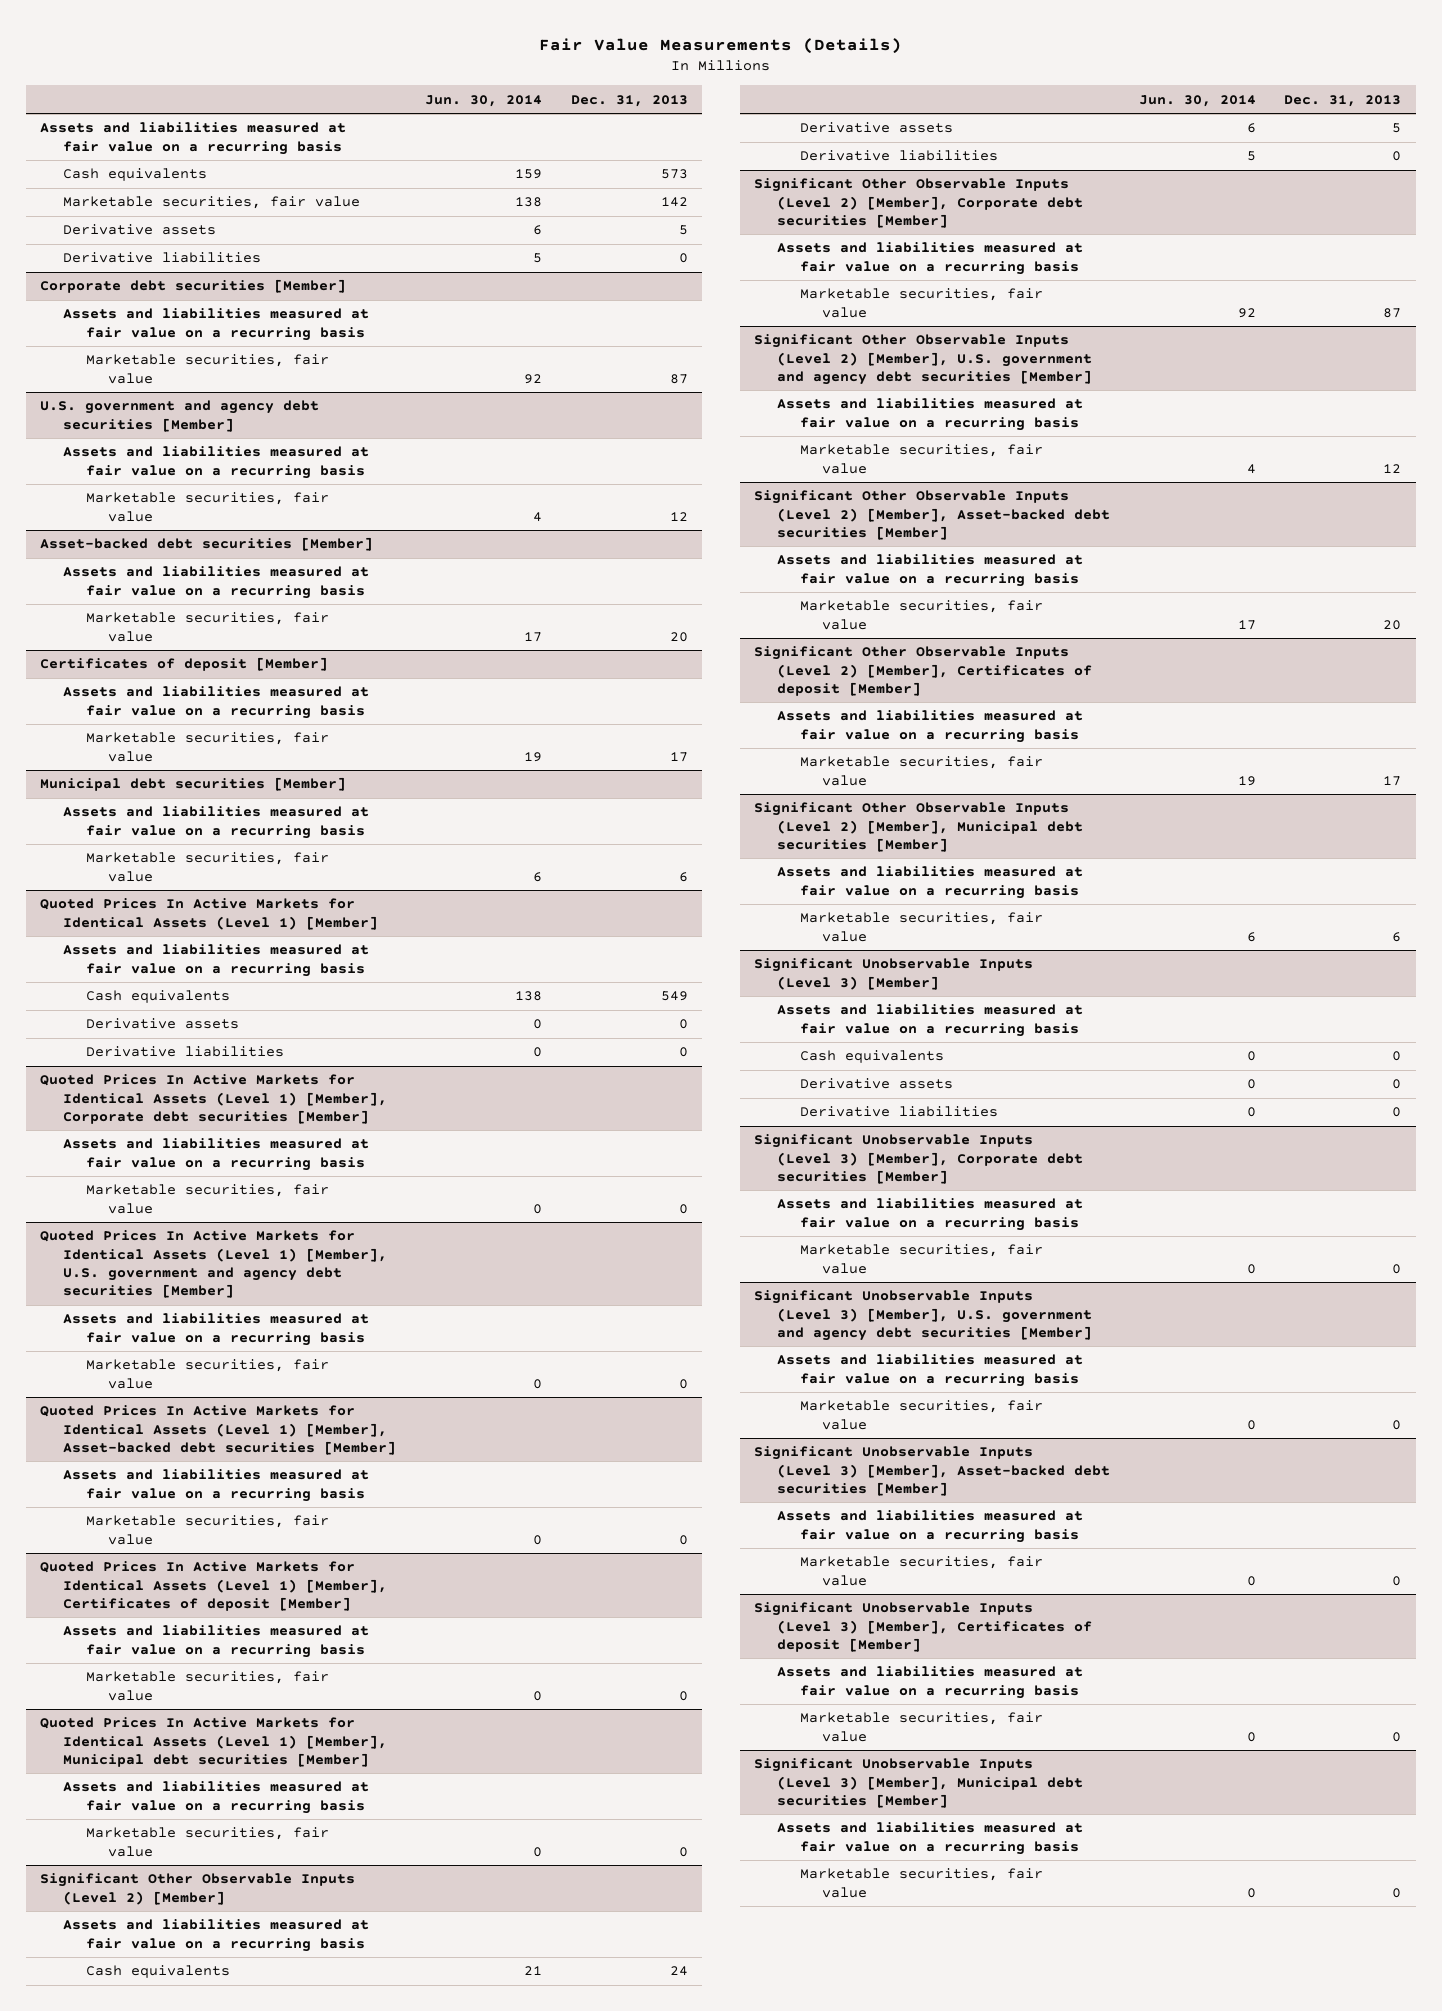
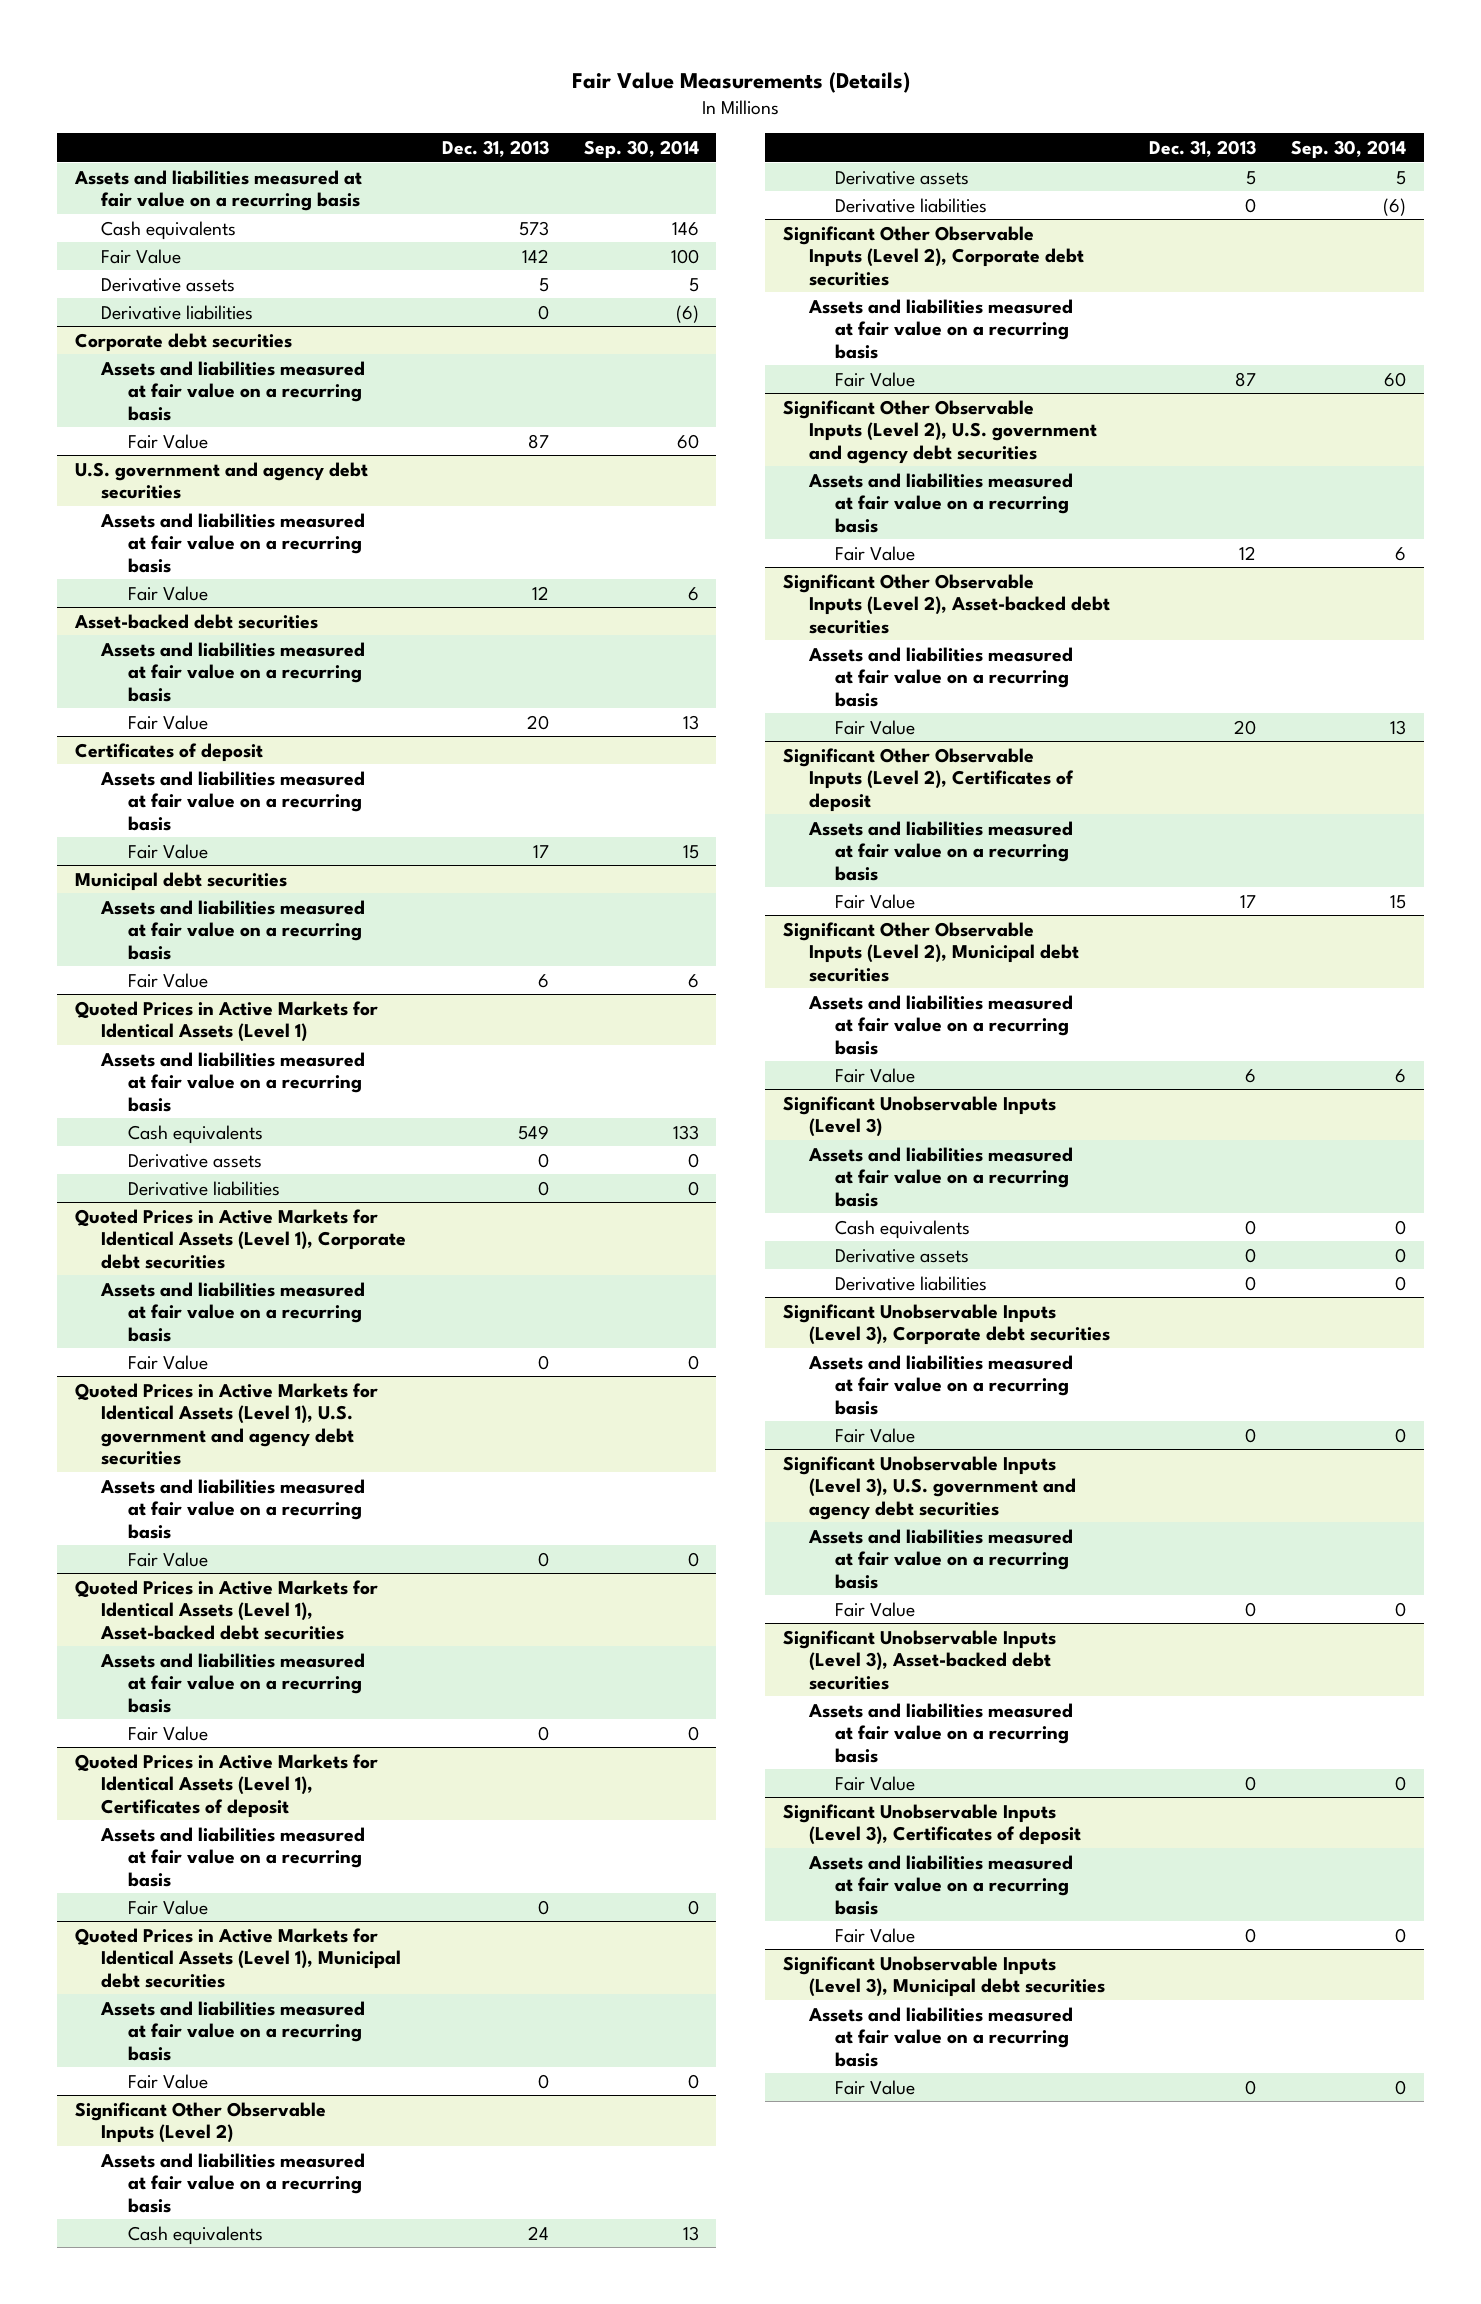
- | Jun. 30, 2014 | Dec. 31, 2013
+ | Dec. 31, 2013 | Sep. 30, 2014
- Marketable securities, fair value | 138 | 142
+ Fair Value | 142 | 100
- Corporate debt securities [Member]
+ Corporate debt securities
- Marketable securities, fair value | 92 | 87
- U.S. government and agency debt securities [Member]
+ Fair Value | 87 | 60
+ U.S. government and agency debt securities
- Marketable securities, fair value | 4 | 12
- Asset-backed debt securities [Member]
+ Fair Value | 12 | 6
+ Asset-backed debt securities
- Marketable securities, fair value | 17 | 20
- Certificates of deposit [Member]
+ Fair Value | 20 | 13
+ Certificates of deposit
- Marketable securities, fair value | 19 | 17
- Municipal debt securities [Member]
+ Fair Value | 17 | 15
+ Municipal debt securities
- Marketable securities, fair value | 6 | 6
- Quoted Prices In Active Markets for Identical Assets (Level 1) [Member]
+ Fair Value | 6 | 6
+ Quoted Prices in Active Markets for Identical Assets (Level 1)
- Quoted Prices In Active Markets for Identical Assets (Level 1) [Member], Corporate debt securities [Member]
+ Quoted Prices in Active Markets for Identical Assets (Level 1), Corporate debt securities
- Marketable securities, fair value | 0 | 0
- Quoted Prices In Active Markets for Identical Assets (Level 1) [Member], U.S. government and agency debt securities [Member]
+ Fair Value | 0 | 0
+ Quoted Prices in Active Markets for Identical Assets (Level 1), U.S. government and agency debt securities
- Marketable securities, fair value | 0 | 0
- Quoted Prices In Active Markets for Identical Assets (Level 1) [Member], Asset-backed debt securities [Member]
+ Fair Value | 0 | 0
+ Quoted Prices in Active Markets for Identical Assets (Level 1), Asset-backed debt securities
- Marketable securities, fair value | 0 | 0
- Quoted Prices In Active Markets for Identical Assets (Level 1) [Member], Certificates of deposit [Member]
+ Fair Value | 0 | 0
+ Quoted Prices in Active Markets for Identical Assets (Level 1), Certificates of deposit
- Marketable securities, fair value | 0 | 0
- Quoted Prices In Active Markets for Identical Assets (Level 1) [Member], Municipal debt securities [Member]
+ Fair Value | 0 | 0
+ Quoted Prices in Active Markets for Identical Assets (Level 1), Municipal debt securities
- Marketable securities, fair value | 0 | 0
- Significant Other Observable Inputs (Level 2) [Member]
+ Fair Value | 0 | 0
+ Significant Other Observable Inputs (Level 2)
- Significant Other Observable Inputs (Level 2) [Member], Corporate debt securities [Member]
+ Significant Other Observable Inputs (Level 2), Corporate debt securities
- Marketable securities, fair value | 92 | 87
- Significant Other Observable Inputs (Level 2) [Member], U.S. government and agency debt securities [Member]
+ Fair Value | 87 | 60
+ Significant Other Observable Inputs (Level 2), U.S. government and agency debt securities
- Marketable securities, fair value | 4 | 12
- Significant Other Observable Inputs (Level 2) [Member], Asset-backed debt securities [Member]
+ Fair Value | 12 | 6
+ Significant Other Observable Inputs (Level 2), Asset-backed debt securities
- Marketable securities, fair value | 17 | 20
- Significant Other Observable Inputs (Level 2) [Member], Certificates of deposit [Member]
+ Fair Value | 20 | 13
+ Significant Other Observable Inputs (Level 2), Certificates of deposit
- Marketable securities, fair value | 19 | 17
- Significant Other Observable Inputs (Level 2) [Member], Municipal debt securities [Member]
+ Fair Value | 17 | 15
+ Significant Other Observable Inputs (Level 2), Municipal debt securities
- Marketable securities, fair value | 6 | 6
- Significant Unobservable Inputs (Level 3) [Member]
+ Fair Value | 6 | 6
+ Significant Unobservable Inputs (Level 3)
- Significant Unobservable Inputs (Level 3) [Member], Corporate debt securities [Member]
+ Significant Unobservable Inputs (Level 3), Corporate debt securities
- Marketable securities, fair value | 0 | 0
- Significant Unobservable Inputs (Level 3) [Member], U.S. government and agency debt securities [Member]
+ Fair Value | 0 | 0
+ Significant Unobservable Inputs (Level 3), U.S. government and agency debt securities
- Marketable securities, fair value | 0 | 0
- Significant Unobservable Inputs (Level 3) [Member], Asset-backed debt securities [Member]
+ Fair Value | 0 | 0
+ Significant Unobservable Inputs (Level 3), Asset-backed debt securities
- Marketable securities, fair value | 0 | 0
- Significant Unobservable Inputs (Level 3) [Member], Certificates of deposit [Member]
+ Fair Value | 0 | 0
+ Significant Unobservable Inputs (Level 3), Certificates of deposit
- Marketable securities, fair value | 0 | 0
- Significant Unobservable Inputs (Level 3) [Member], Municipal debt securities [Member]
+ Fair Value | 0 | 0
+ Significant Unobservable Inputs (Level 3), Municipal debt securities
- Marketable securities, fair value | 0 | 0
+ Fair Value | 0 | 0

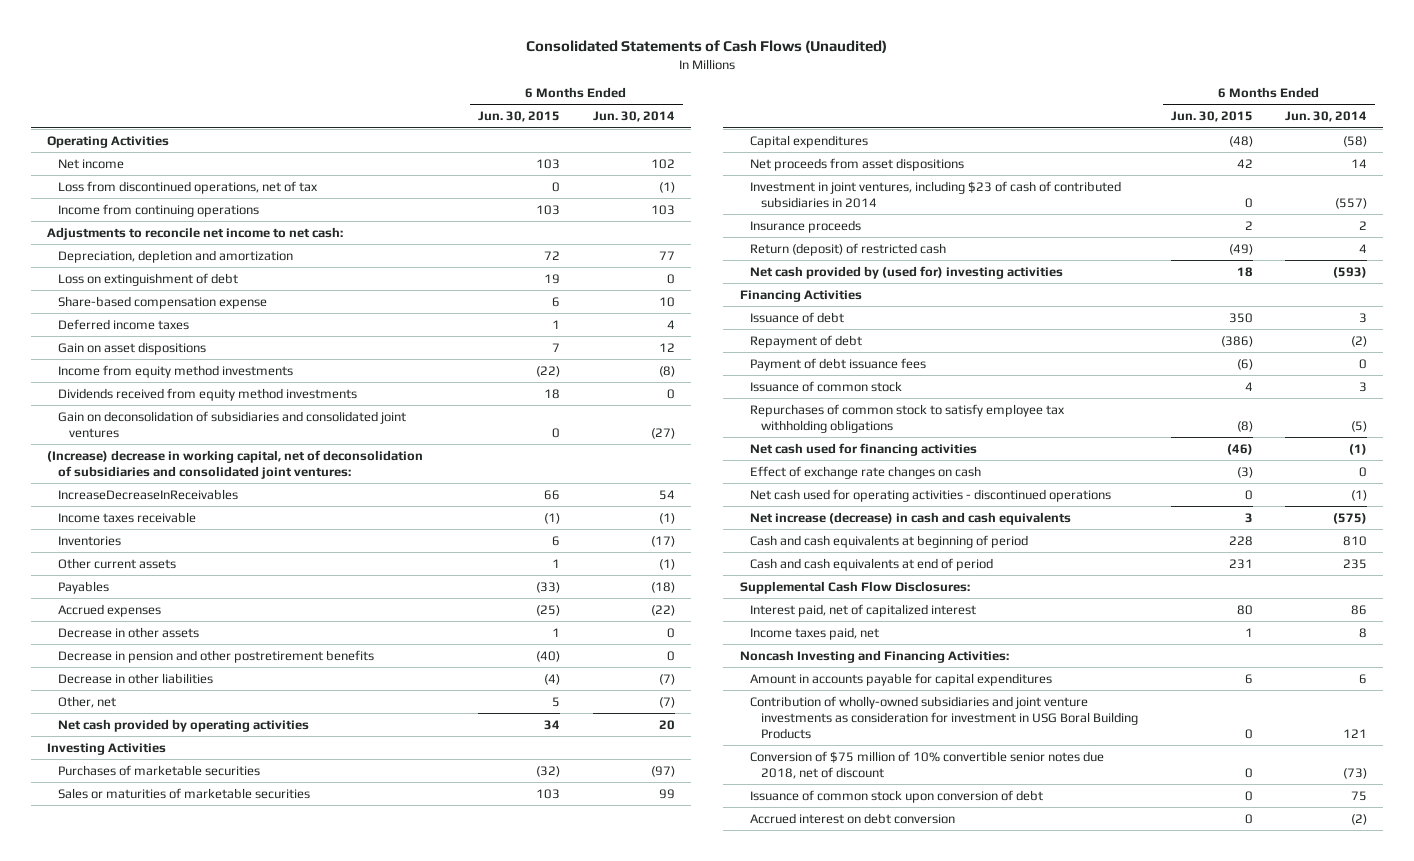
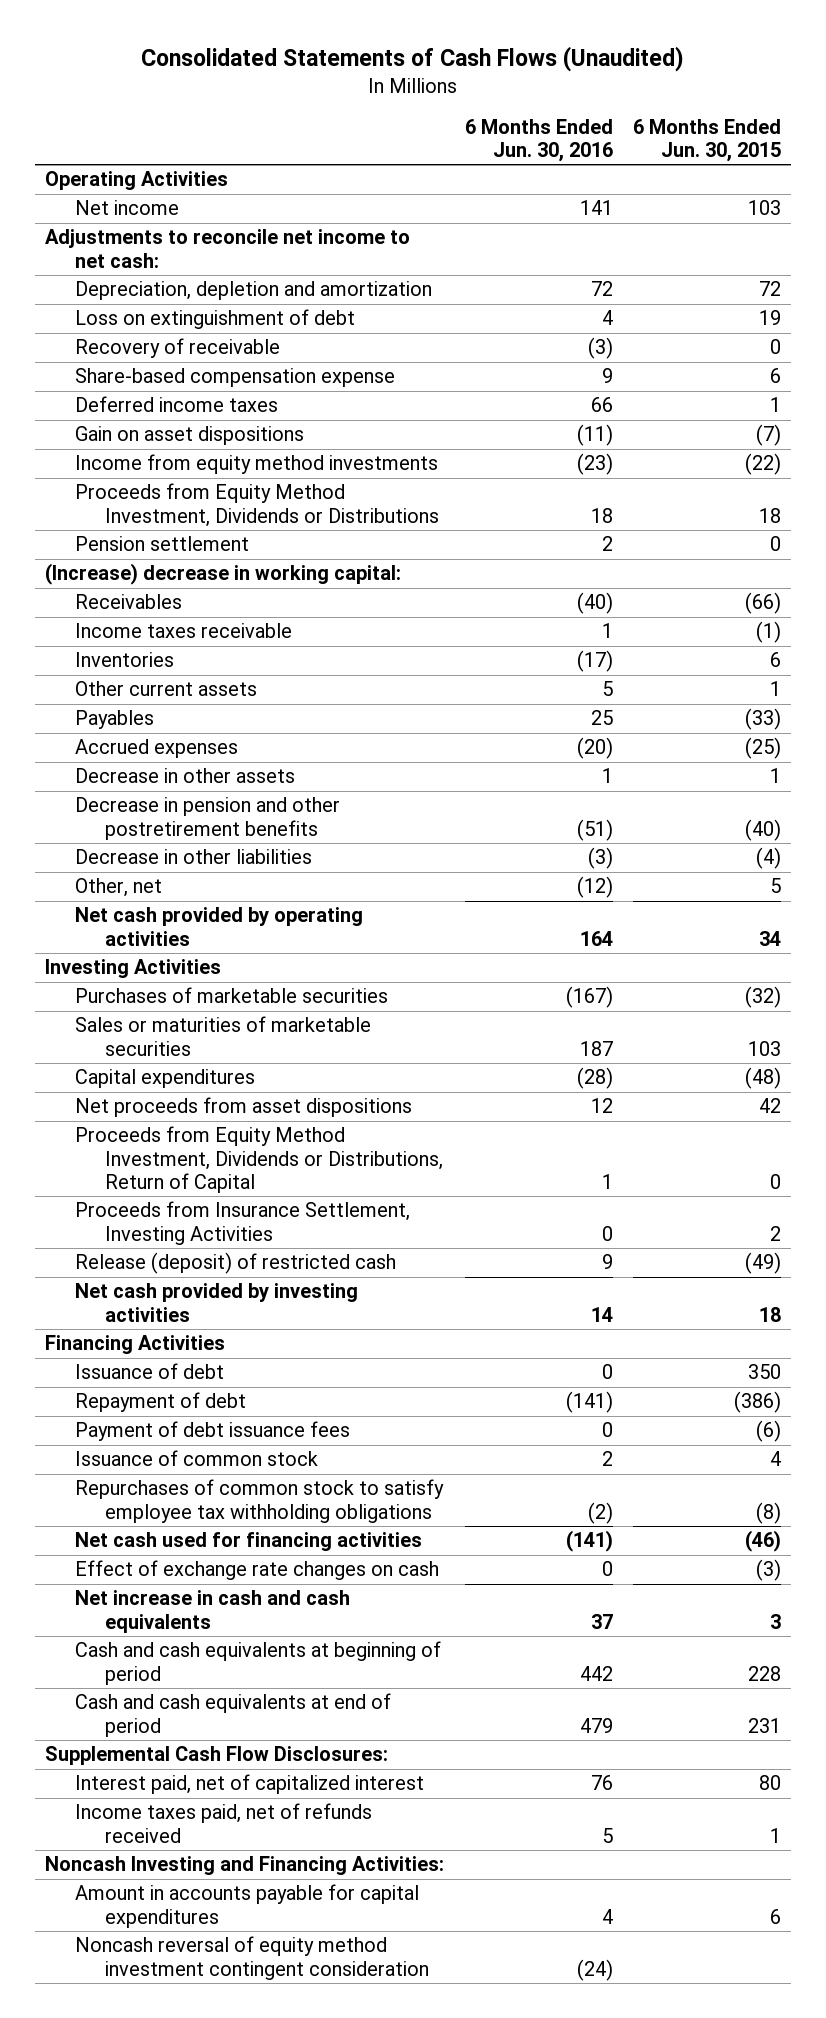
- | 6 Months Ended Jun. 30, 2015 | 6 Months Ended Jun. 30, 2014
+ | 6 Months Ended Jun. 30, 2016 | 6 Months Ended Jun. 30, 2015
- Loss from discontinued operations, net of tax | 0 | (1)
- Income from continuing operations | 103 | 103
+ Recovery of receivable | (3) | 0
- Gain on asset dispositions | 7 | 12
+ Gain on asset dispositions | (11) | (7)
- Dividends received from equity method investments | 18 | 0
- Gain on deconsolidation of subsidiaries and consolidated joint ventures | 0 | (27)
- (Increase) decrease in working capital, net of deconsolidation of subsidiaries and consolidated joint ventures:
- IncreaseDecreaseInReceivables | 66 | 54
+ Proceeds from Equity Method Investment, Dividends or Distributions | 18 | 18
+ Pension settlement | 2 | 0
+ (Increase) decrease in working capital:
+ Receivables | (40) | (66)
- Investment in joint ventures, including $23 of cash of contributed subsidiaries in 2014 | 0 | (557)
- Insurance proceeds | 2 | 2
- Return (deposit) of restricted cash | (49) | 4
- Net cash provided by (used for) investing activities | 18 | (593)
+ Proceeds from Equity Method Investment, Dividends or Distributions, Return of Capital | 1 | 0
+ Proceeds from Insurance Settlement, Investing Activities | 0 | 2
+ Release (deposit) of restricted cash | 9 | (49)
+ Net cash provided by investing activities | 14 | 18
- Net cash used for operating activities - discontinued operations | 0 | (1)
- Net increase (decrease) in cash and cash equivalents | 3 | (575)
+ Net increase in cash and cash equivalents | 37 | 3
- Income taxes paid, net | 1 | 8
+ Income taxes paid, net of refunds received | 5 | 1
- Contribution of wholly-owned subsidiaries and joint venture investments as consideration for investment in USG Boral Building Products | 0 | 121
- Conversion of $75 million of 10% convertible senior notes due 2018, net of discount | 0 | (73)
- Issuance of common stock upon conversion of debt | 0 | 75
- Accrued interest on debt conversion | 0 | (2)
+ Noncash reversal of equity method investment contingent consideration | (24) |

